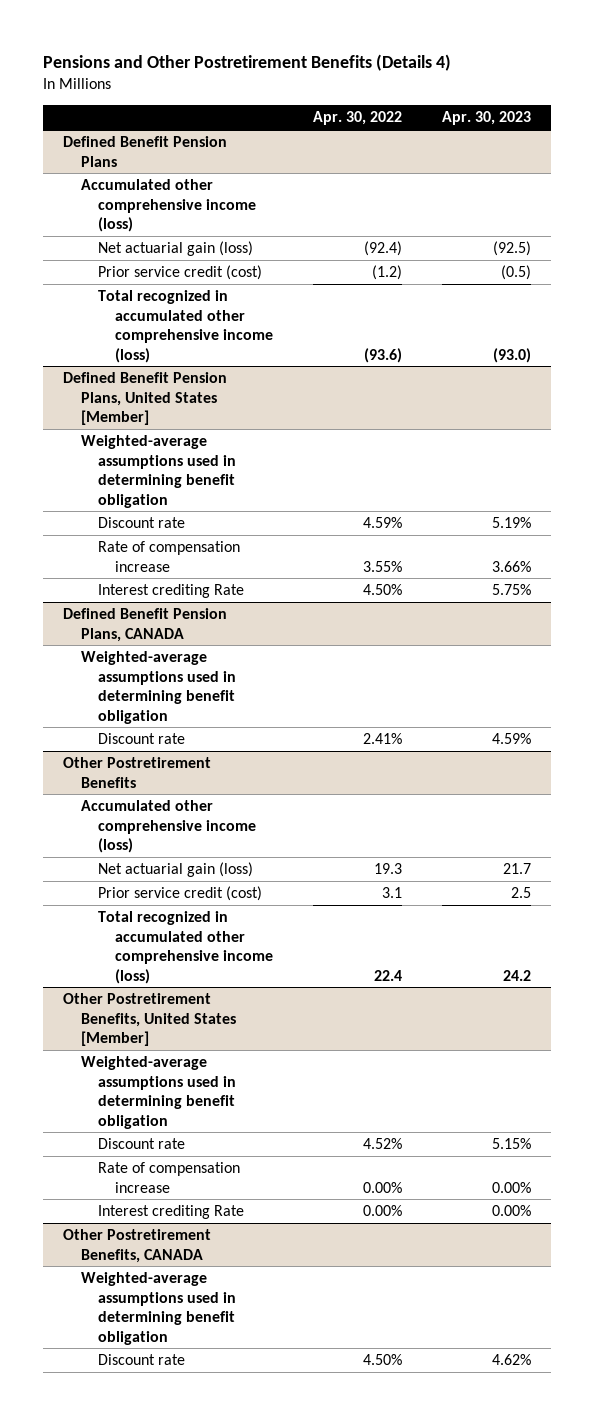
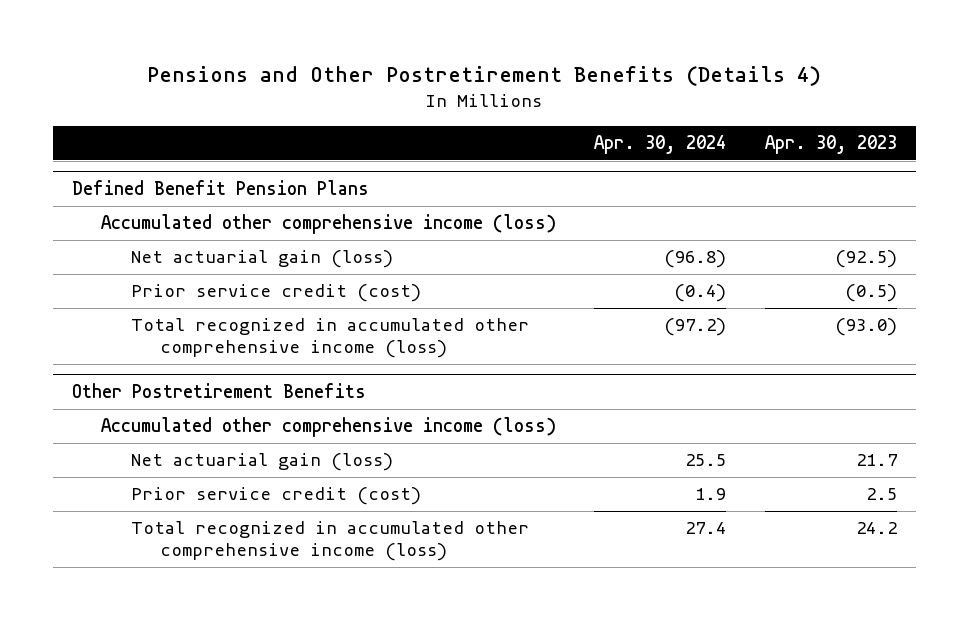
- | Apr. 30, 2022 | Apr. 30, 2023
+ | Apr. 30, 2024 | Apr. 30, 2023
- Defined Benefit Pension Plans, United States [Member]
- Weighted-average assumptions used in determining benefit obligation
- Discount rate | 4.59% | 5.19%
- Rate of compensation increase | 3.55% | 3.66%
- Interest crediting Rate | 4.50% | 5.75%
- Defined Benefit Pension Plans, CANADA
- Weighted-average assumptions used in determining benefit obligation
- Discount rate | 2.41% | 4.59%
- Other Postretirement Benefits, United States [Member]
- Weighted-average assumptions used in determining benefit obligation
- Discount rate | 4.52% | 5.15%
- Rate of compensation increase | 0.00% | 0.00%
- Interest crediting Rate | 0.00% | 0.00%
- Other Postretirement Benefits, CANADA
- Weighted-average assumptions used in determining benefit obligation
- Discount rate | 4.50% | 4.62%

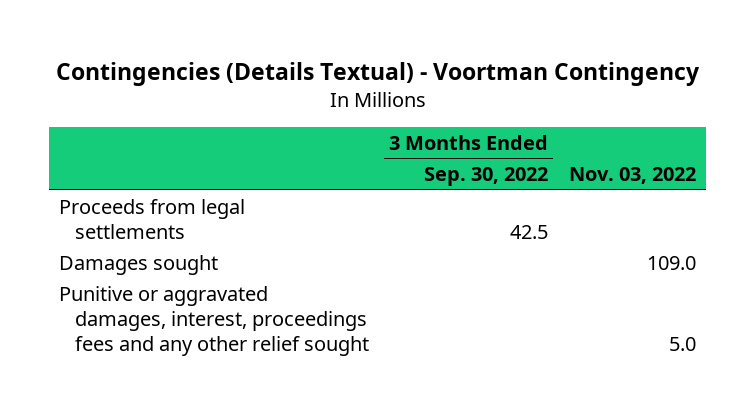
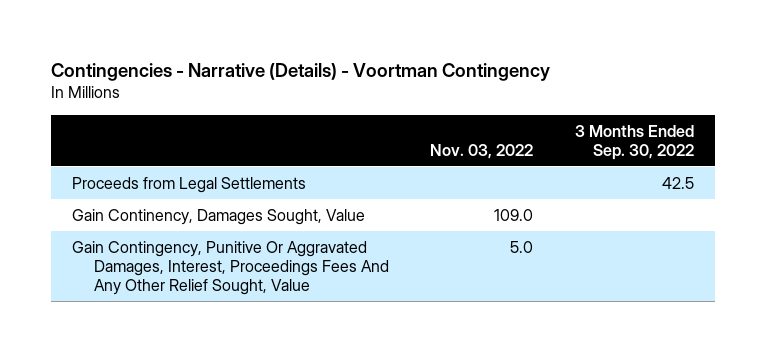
- Contingencies (Details Textual) - Voortman Contingency
+ Contingencies - Narrative (Details) - Voortman Contingency
- | 3 Months Ended Sep. 30, 2022 | Nov. 03, 2022
+ | Nov. 03, 2022 | 3 Months Ended Sep. 30, 2022
- Proceeds from legal settlements | 42.5 |
- Damages sought | | 109.0
- Punitive or aggravated damages, interest, proceedings fees and any other relief sought | | 5.0
+ Proceeds from Legal Settlements | | 42.5
+ Gain Continency, Damages Sought, Value | 109.0 |
+ Gain Contingency, Punitive Or Aggravated Damages, Interest, Proceedings Fees And Any Other Relief Sought, Value | 5.0 |

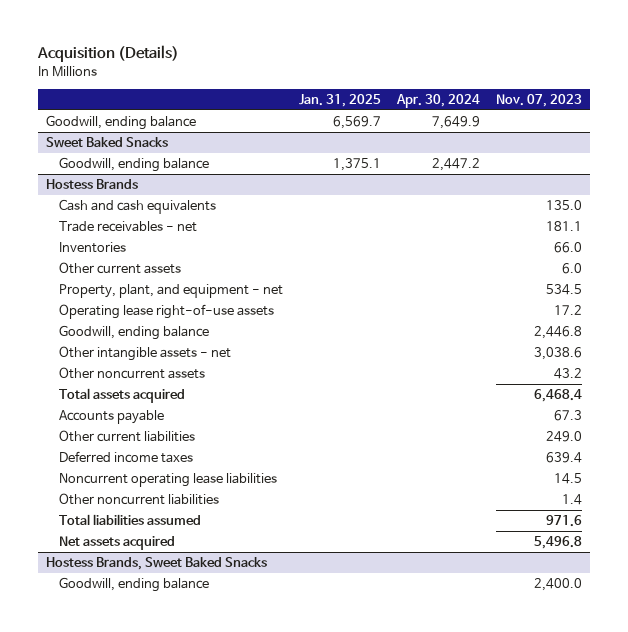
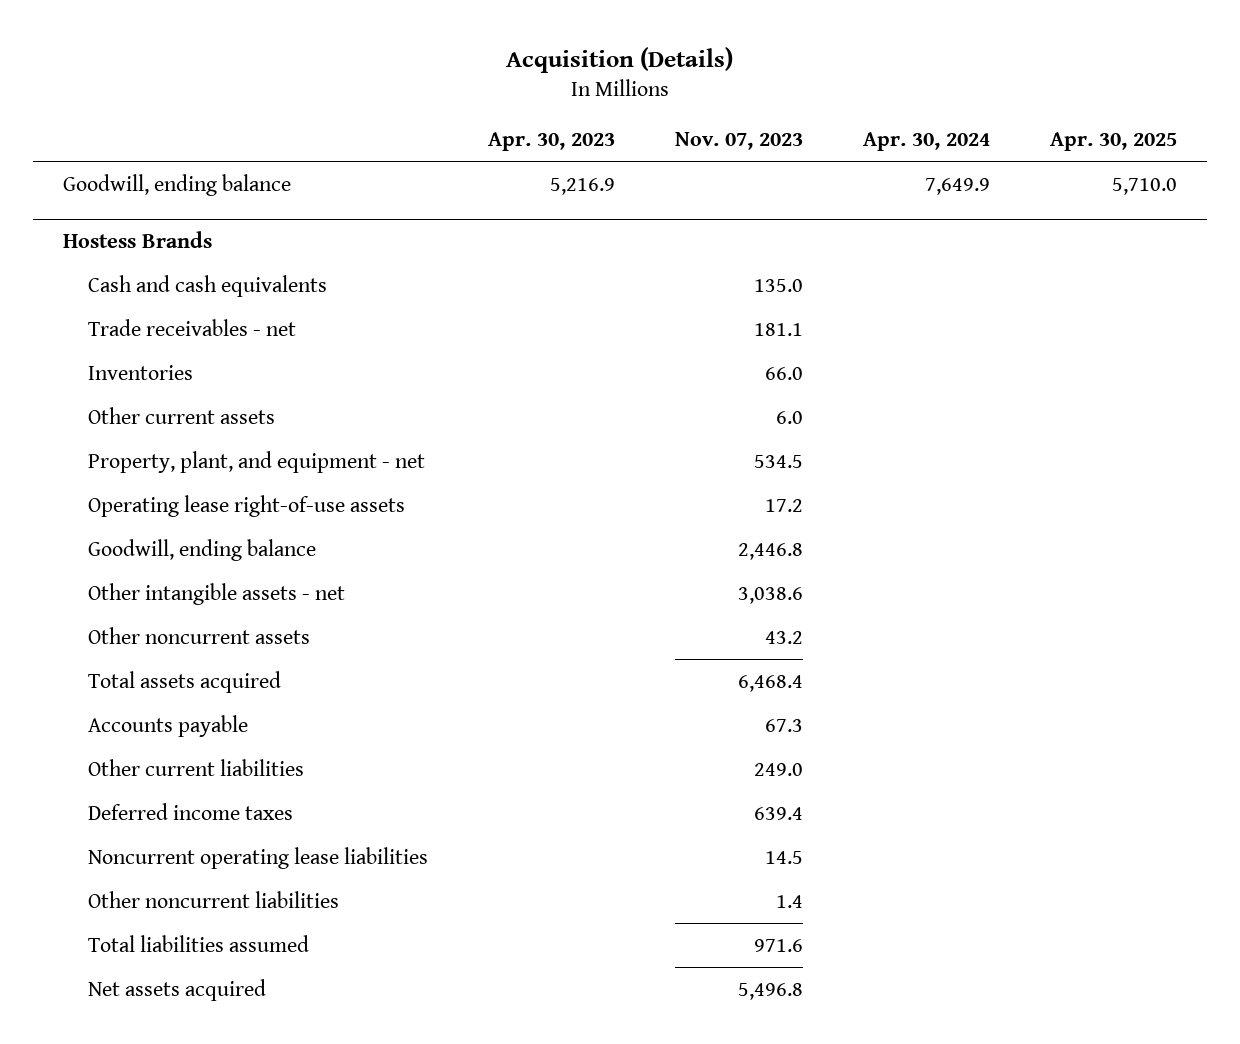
- | Jan. 31, 2025 | Apr. 30, 2024 | Nov. 07, 2023
+ | Apr. 30, 2023 | Nov. 07, 2023 | Apr. 30, 2024 | Apr. 30, 2025
- Sweet Baked Snacks
- Goodwill, ending balance | 1,375.1 | 2,447.2 |
- Hostess Brands, Sweet Baked Snacks
- Goodwill, ending balance | | | 2,400.0

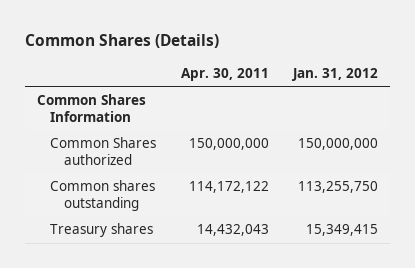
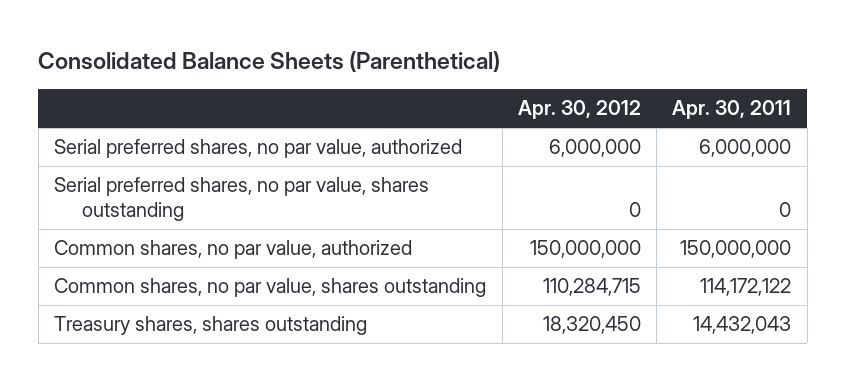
- Common Shares (Details)
+ Consolidated Balance Sheets (Parenthetical)
- | Apr. 30, 2011 | Jan. 31, 2012
+ | Apr. 30, 2012 | Apr. 30, 2011
- Common Shares Information
- Common Shares authorized | 150,000,000 | 150,000,000
- Common shares outstanding | 114,172,122 | 113,255,750
- Treasury shares | 14,432,043 | 15,349,415
+ Serial preferred shares, no par value, authorized | 6,000,000 | 6,000,000
+ Serial preferred shares, no par value, shares outstanding | 0 | 0
+ Common shares, no par value, authorized | 150,000,000 | 150,000,000
+ Common shares, no par value, shares outstanding | 110,284,715 | 114,172,122
+ Treasury shares, shares outstanding | 18,320,450 | 14,432,043

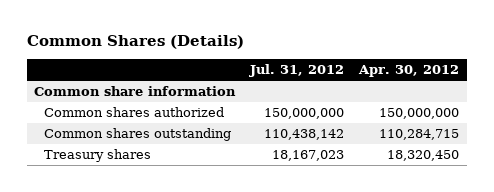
- Consolidated Balance Sheets (Parenthetical)
+ Common Shares (Details)
- | Apr. 30, 2012 | Apr. 30, 2011
+ | Jul. 31, 2012 | Apr. 30, 2012
- Serial preferred shares, no par value, authorized | 6,000,000 | 6,000,000
- Serial preferred shares, no par value, shares outstanding | 0 | 0
- Common shares, no par value, authorized | 150,000,000 | 150,000,000
- Common shares, no par value, shares outstanding | 110,284,715 | 114,172,122
- Treasury shares, shares outstanding | 18,320,450 | 14,432,043
+ Common share information
+ Common shares authorized | 150,000,000 | 150,000,000
+ Common shares outstanding | 110,438,142 | 110,284,715
+ Treasury shares | 18,167,023 | 18,320,450

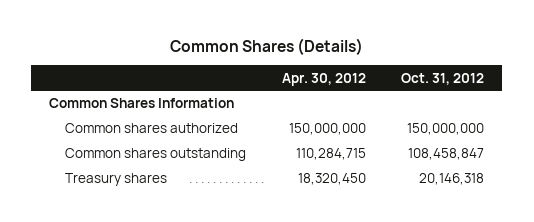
- | Jul. 31, 2012 | Apr. 30, 2012
+ | Apr. 30, 2012 | Oct. 31, 2012
- Common share information
+ Common Shares Information

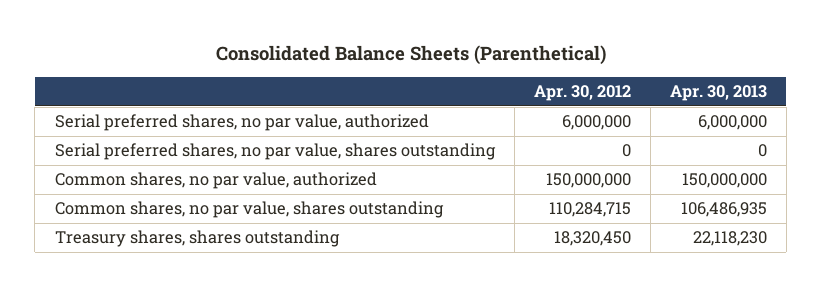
- Common Shares (Details)
+ Consolidated Balance Sheets (Parenthetical)
- | Apr. 30, 2012 | Oct. 31, 2012
+ | Apr. 30, 2012 | Apr. 30, 2013
- Common Shares Information
- Common shares authorized | 150,000,000 | 150,000,000
- Common shares outstanding | 110,284,715 | 108,458,847
- Treasury shares | 18,320,450 | 20,146,318
+ Serial preferred shares, no par value, authorized | 6,000,000 | 6,000,000
+ Serial preferred shares, no par value, shares outstanding | 0 | 0
+ Common shares, no par value, authorized | 150,000,000 | 150,000,000
+ Common shares, no par value, shares outstanding | 110,284,715 | 106,486,935
+ Treasury shares, shares outstanding | 18,320,450 | 22,118,230

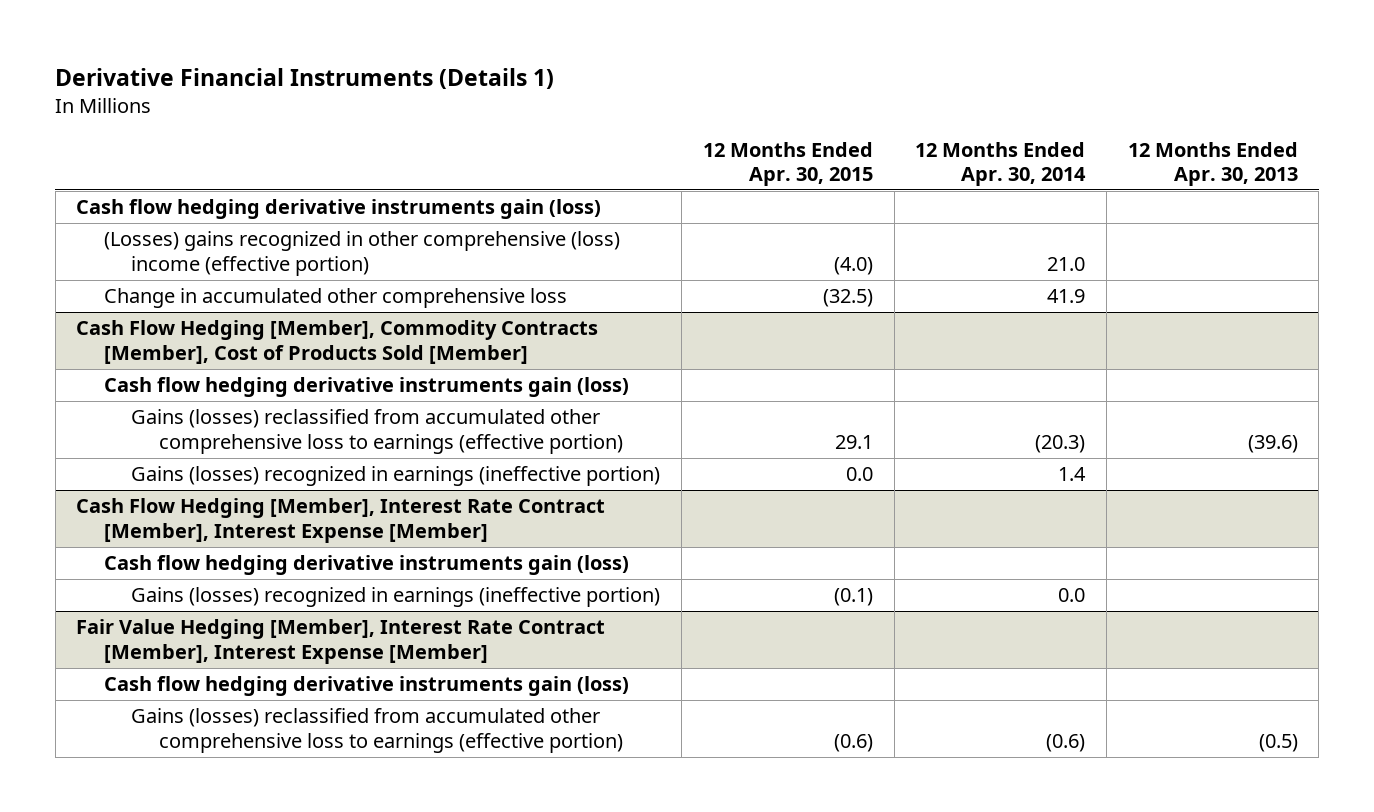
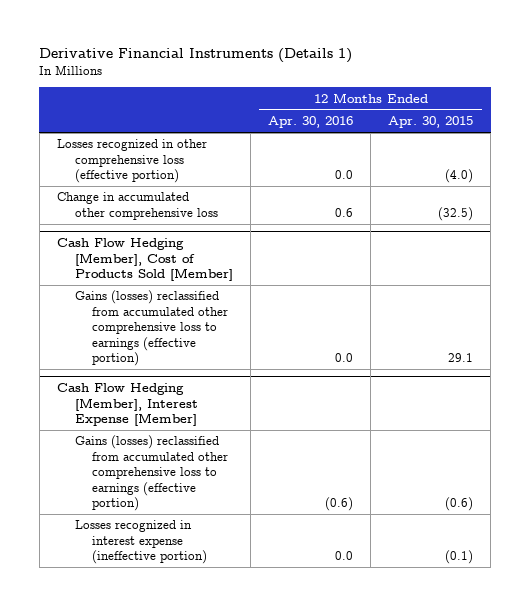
- | 12 Months Ended Apr. 30, 2015 | 12 Months Ended Apr. 30, 2014 | 12 Months Ended Apr. 30, 2013
+ | 12 Months Ended Apr. 30, 2016 | 12 Months Ended Apr. 30, 2015
- Cash flow hedging derivative instruments gain (loss)
- (Losses) gains recognized in other comprehensive (loss) income (effective portion) | (4.0) | 21.0 |
+ Losses recognized in other comprehensive loss (effective portion) | 0.0 | (4.0)
- Cash Flow Hedging [Member], Commodity Contracts [Member], Cost of Products Sold [Member]
- Cash flow hedging derivative instruments gain (loss)
+ Cash Flow Hedging [Member], Cost of Products Sold [Member]
- Gains (losses) recognized in earnings (ineffective portion) | 0.0 | 1.4 |
- Cash Flow Hedging [Member], Interest Rate Contract [Member], Interest Expense [Member]
- Cash flow hedging derivative instruments gain (loss)
- Gains (losses) recognized in earnings (ineffective portion) | (0.1) | 0.0 |
- Fair Value Hedging [Member], Interest Rate Contract [Member], Interest Expense [Member]
- Cash flow hedging derivative instruments gain (loss)
+ Cash Flow Hedging [Member], Interest Expense [Member]
+ Losses recognized in interest expense (ineffective portion) | 0.0 | (0.1)

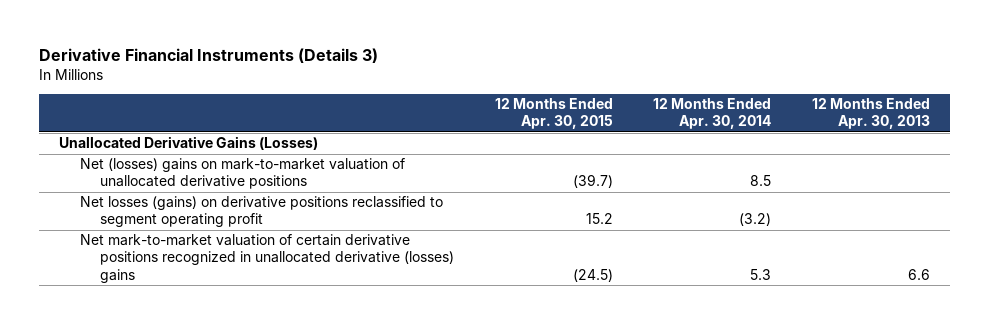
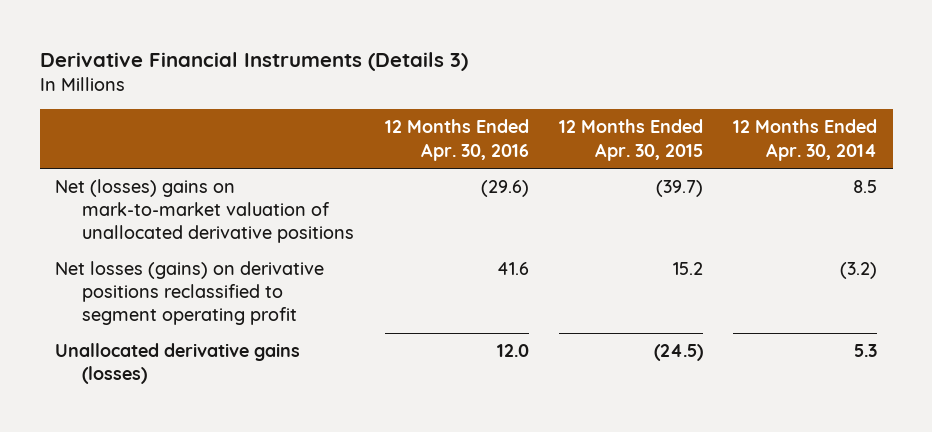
- | 12 Months Ended Apr. 30, 2015 | 12 Months Ended Apr. 30, 2014 | 12 Months Ended Apr. 30, 2013
+ | 12 Months Ended Apr. 30, 2016 | 12 Months Ended Apr. 30, 2015 | 12 Months Ended Apr. 30, 2014
- Unallocated Derivative Gains (Losses)
- Net mark-to-market valuation of certain derivative positions recognized in unallocated derivative (losses) gains | (24.5) | 5.3 | 6.6
+ Unallocated derivative gains (losses) | 12.0 | (24.5) | 5.3

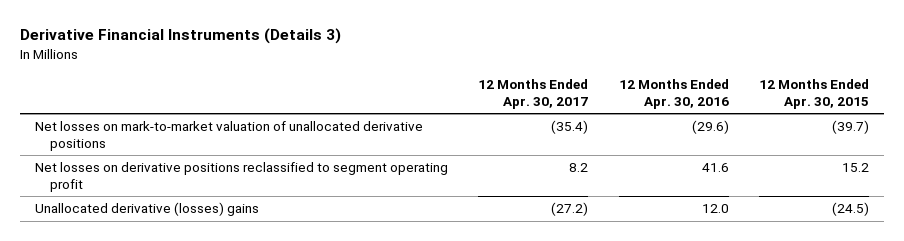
- | 12 Months Ended Apr. 30, 2016 | 12 Months Ended Apr. 30, 2015 | 12 Months Ended Apr. 30, 2014
+ | 12 Months Ended Apr. 30, 2017 | 12 Months Ended Apr. 30, 2016 | 12 Months Ended Apr. 30, 2015
- Net (losses) gains on mark-to-market valuation of unallocated derivative positions | (29.6) | (39.7) | 8.5
- Net losses (gains) on derivative positions reclassified to segment operating profit | 41.6 | 15.2 | (3.2)
- Unallocated derivative gains (losses) | 12.0 | (24.5) | 5.3
+ Net losses on mark-to-market valuation of unallocated derivative positions | (35.4) | (29.6) | (39.7)
+ Net losses on derivative positions reclassified to segment operating profit | 8.2 | 41.6 | 15.2
+ Unallocated derivative (losses) gains | (27.2) | 12.0 | (24.5)

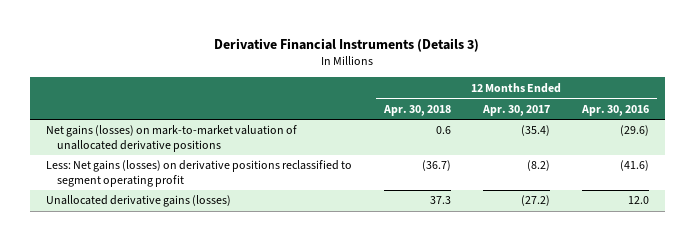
- | 12 Months Ended Apr. 30, 2017 | 12 Months Ended Apr. 30, 2016 | 12 Months Ended Apr. 30, 2015
+ | 12 Months Ended Apr. 30, 2018 | 12 Months Ended Apr. 30, 2017 | 12 Months Ended Apr. 30, 2016
- Net losses on mark-to-market valuation of unallocated derivative positions | (35.4) | (29.6) | (39.7)
- Net losses on derivative positions reclassified to segment operating profit | 8.2 | 41.6 | 15.2
- Unallocated derivative (losses) gains | (27.2) | 12.0 | (24.5)
+ Net gains (losses) on mark-to-market valuation of unallocated derivative positions | 0.6 | (35.4) | (29.6)
+ Less: Net gains (losses) on derivative positions reclassified to segment operating profit | (36.7) | (8.2) | (41.6)
+ Unallocated derivative gains (losses) | 37.3 | (27.2) | 12.0

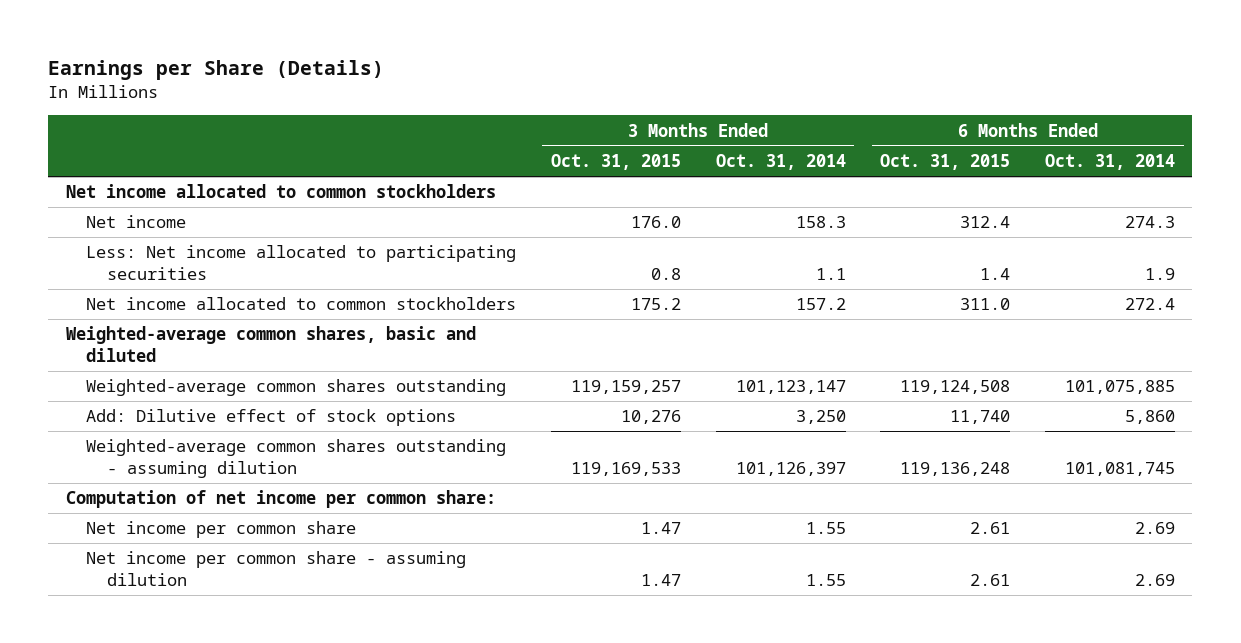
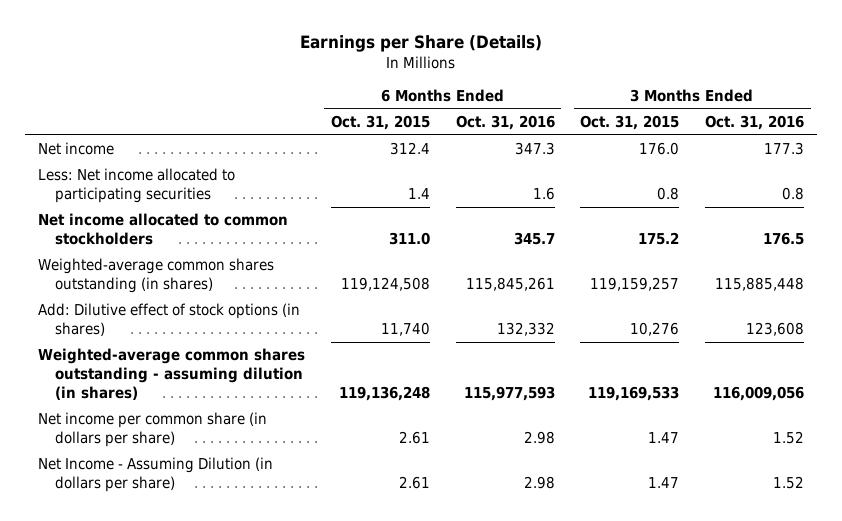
- | 3 Months Ended Oct. 31, 2015 | 3 Months Ended Oct. 31, 2014 | 6 Months Ended Oct. 31, 2015 | 6 Months Ended Oct. 31, 2014
+ | 6 Months Ended Oct. 31, 2015 | 6 Months Ended Oct. 31, 2016 | 3 Months Ended Oct. 31, 2015 | 3 Months Ended Oct. 31, 2016
- Net income allocated to common stockholders
- Weighted-average common shares, basic and diluted
- Weighted-average common shares outstanding | 119,159,257 | 101,123,147 | 119,124,508 | 101,075,885
- Add: Dilutive effect of stock options | 10,276 | 3,250 | 11,740 | 5,860
- Weighted-average common shares outstanding - assuming dilution | 119,169,533 | 101,126,397 | 119,136,248 | 101,081,745
- Computation of net income per common share:
- Net income per common share | 1.47 | 1.55 | 2.61 | 2.69
- Net income per common share - assuming dilution | 1.47 | 1.55 | 2.61 | 2.69
+ Weighted-average common shares outstanding (in shares) | 119,124,508 | 115,845,261 | 119,159,257 | 115,885,448
+ Add: Dilutive effect of stock options (in shares) | 11,740 | 132,332 | 10,276 | 123,608
+ Weighted-average common shares outstanding - assuming dilution (in shares) | 119,136,248 | 115,977,593 | 119,169,533 | 116,009,056
+ Net income per common share (in dollars per share) | 2.61 | 2.98 | 1.47 | 1.52
+ Net Income - Assuming Dilution (in dollars per share) | 2.61 | 2.98 | 1.47 | 1.52

